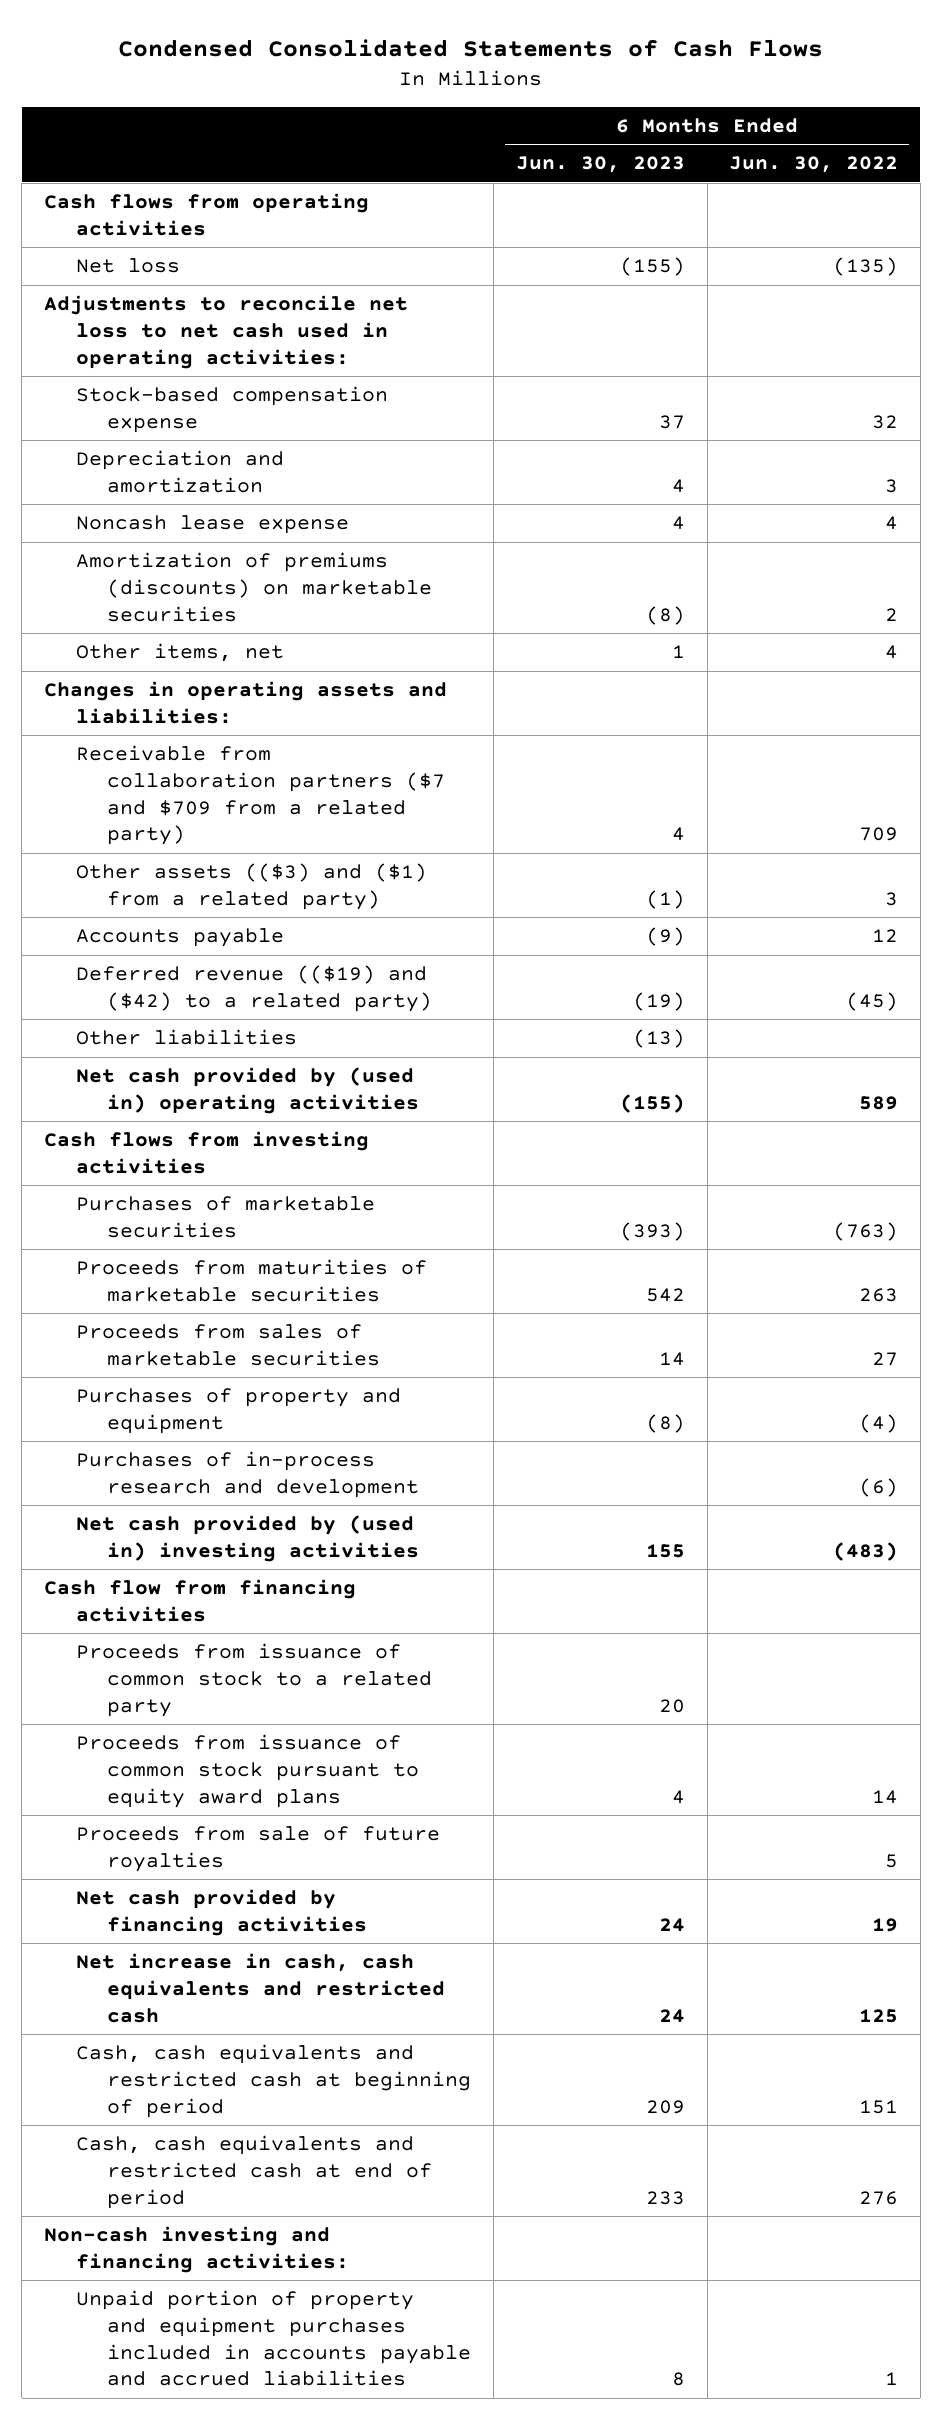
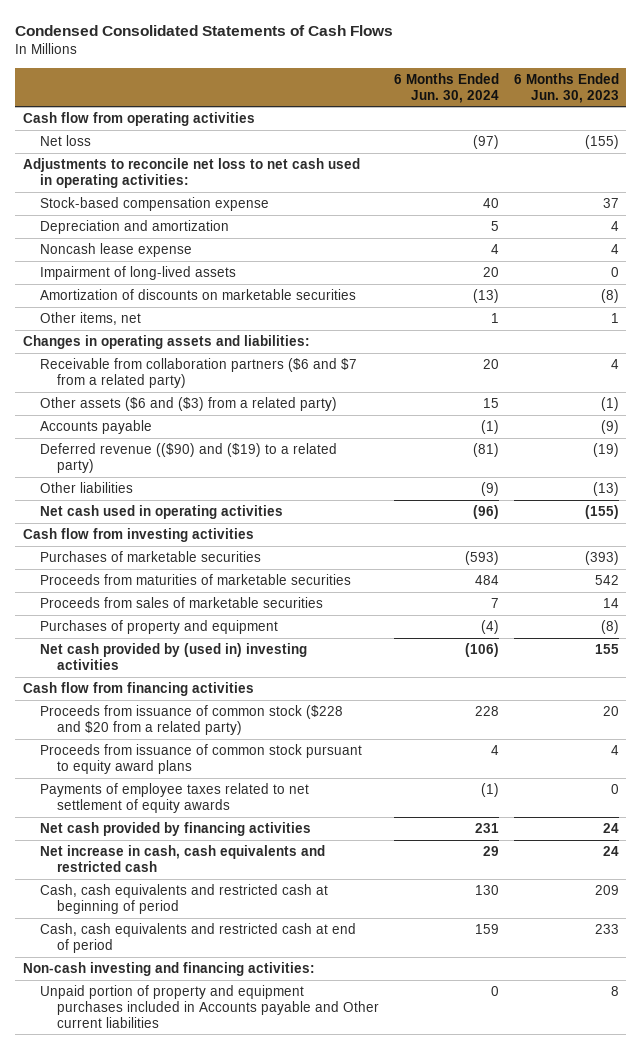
- | 6 Months Ended Jun. 30, 2023 | 6 Months Ended Jun. 30, 2022
+ | 6 Months Ended Jun. 30, 2024 | 6 Months Ended Jun. 30, 2023
- Cash flows from operating activities
+ Cash flow from operating activities
- Amortization of premiums (discounts) on marketable securities | (8) | 2
+ Impairment of long-lived assets | 20 | 0
+ Amortization of discounts on marketable securities | (13) | (8)
- Receivable from collaboration partners ($7 and $709 from a related party) | 4 | 709
- Other assets (($3) and ($1) from a related party) | (1) | 3
+ Receivable from collaboration partners ($6 and $7 from a related party) | 20 | 4
+ Other assets ($6 and ($3) from a related party) | 15 | (1)
- Deferred revenue (($19) and ($42) to a related party) | (19) | (45)
+ Deferred revenue (($90) and ($19) to a related party) | (81) | (19)
- Net cash provided by (used in) operating activities | (155) | 589
- Cash flows from investing activities
+ Net cash used in operating activities | (96) | (155)
+ Cash flow from investing activities
- Purchases of in-process research and development | | (6)
- Proceeds from issuance of common stock to a related party | 20 |
+ Proceeds from issuance of common stock ($228 and $20 from a related party) | 228 | 20
- Proceeds from sale of future royalties | | 5
+ Payments of employee taxes related to net settlement of equity awards | (1) | 0
- Unpaid portion of property and equipment purchases included in accounts payable and accrued liabilities | 8 | 1
+ Unpaid portion of property and equipment purchases included in Accounts payable and Other current liabilities | 0 | 8

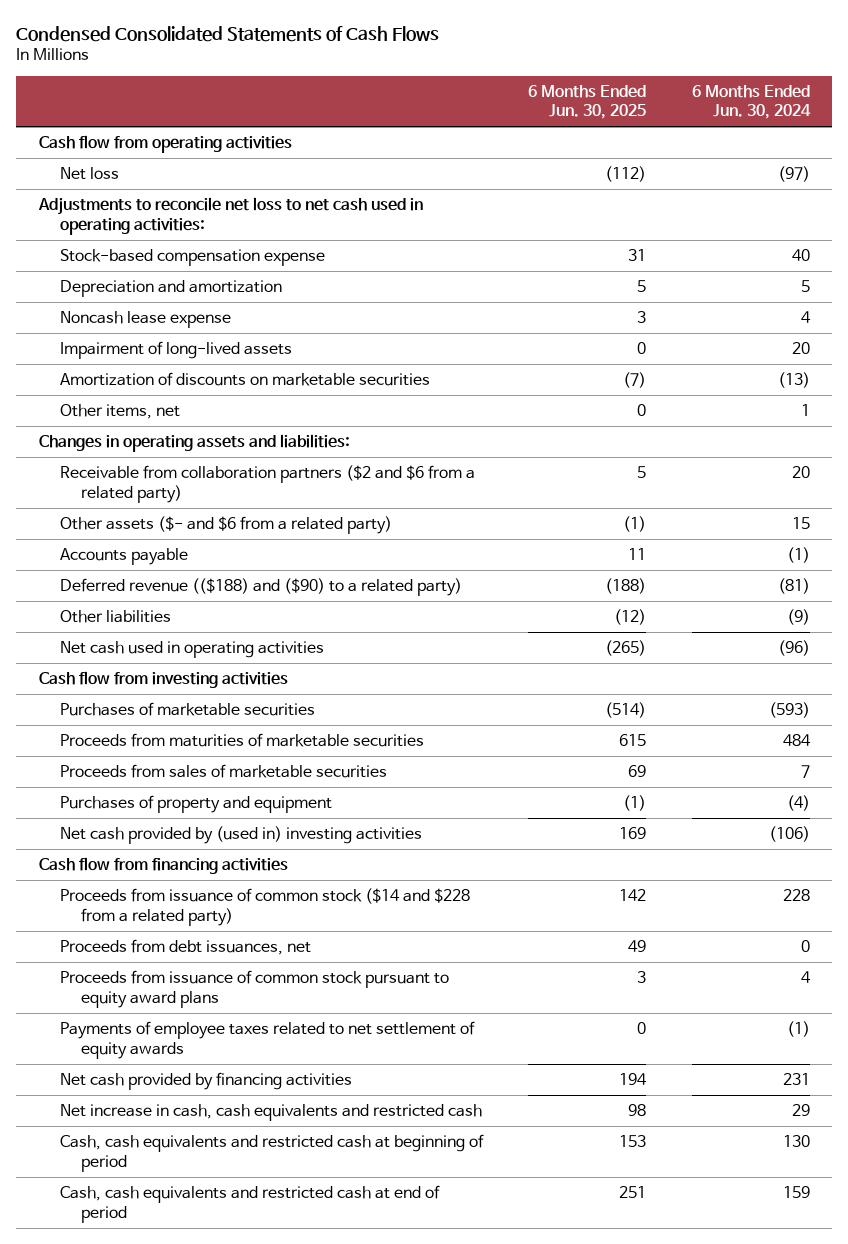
- | 6 Months Ended Jun. 30, 2024 | 6 Months Ended Jun. 30, 2023
+ | 6 Months Ended Jun. 30, 2025 | 6 Months Ended Jun. 30, 2024
- Receivable from collaboration partners ($6 and $7 from a related party) | 20 | 4
- Other assets ($6 and ($3) from a related party) | 15 | (1)
+ Receivable from collaboration partners ($2 and $6 from a related party) | 5 | 20
+ Other assets ($- and $6 from a related party) | (1) | 15
- Deferred revenue (($90) and ($19) to a related party) | (81) | (19)
+ Deferred revenue (($188) and ($90) to a related party) | (188) | (81)
- Proceeds from issuance of common stock ($228 and $20 from a related party) | 228 | 20
+ Proceeds from issuance of common stock ($14 and $228 from a related party) | 142 | 228
+ Proceeds from debt issuances, net | 49 | 0
- Non-cash investing and financing activities:
- Unpaid portion of property and equipment purchases included in Accounts payable and Other current liabilities | 0 | 8

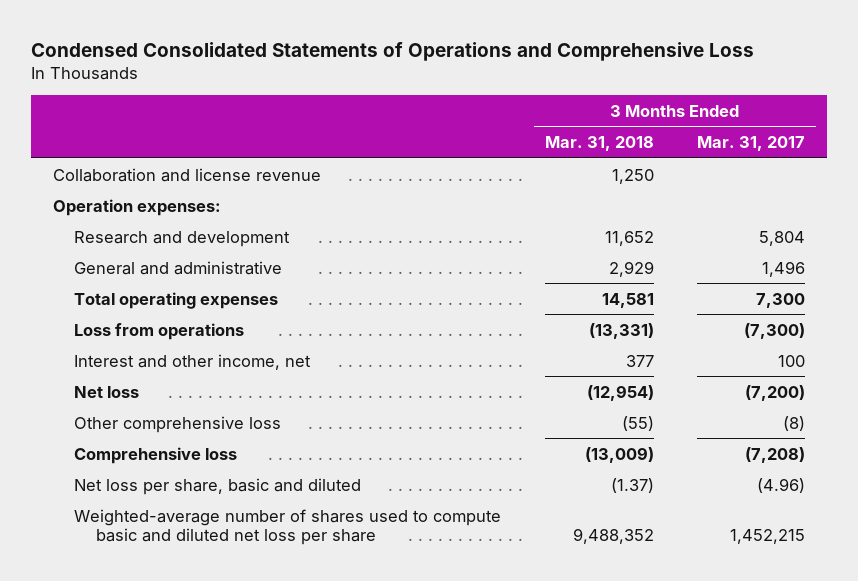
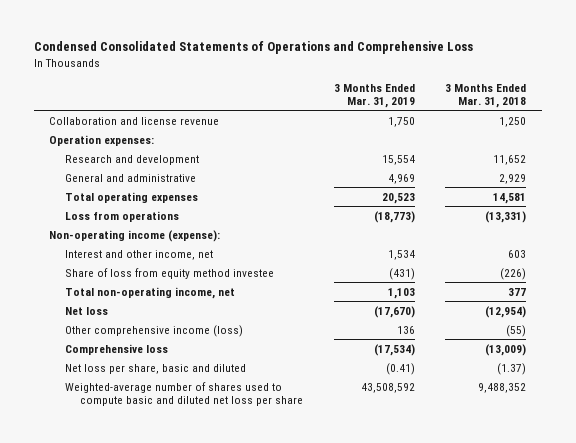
- | 3 Months Ended Mar. 31, 2018 | 3 Months Ended Mar. 31, 2017
+ | 3 Months Ended Mar. 31, 2019 | 3 Months Ended Mar. 31, 2018
- Interest and other income, net | 377 | 100
+ Non-operating income (expense):
+ Interest and other income, net | 1,534 | 603
+ Share of loss from equity method investee | (431) | (226)
+ Total non-operating income, net | 1,103 | 377
- Other comprehensive loss | (55) | (8)
+ Other comprehensive income (loss) | 136 | (55)

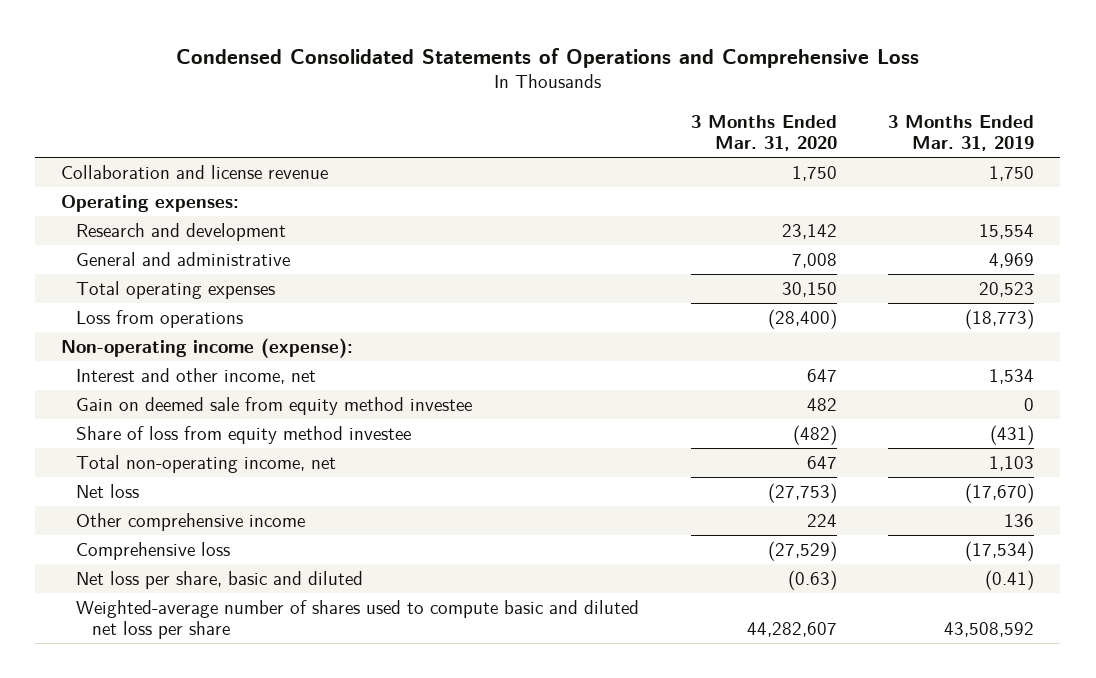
- | 3 Months Ended Mar. 31, 2019 | 3 Months Ended Mar. 31, 2018
+ | 3 Months Ended Mar. 31, 2020 | 3 Months Ended Mar. 31, 2019
- Operation expenses:
+ Operating expenses:
+ Gain on deemed sale from equity method investee | 482 | 0
- Other comprehensive income (loss) | 136 | (55)
+ Other comprehensive income | 224 | 136

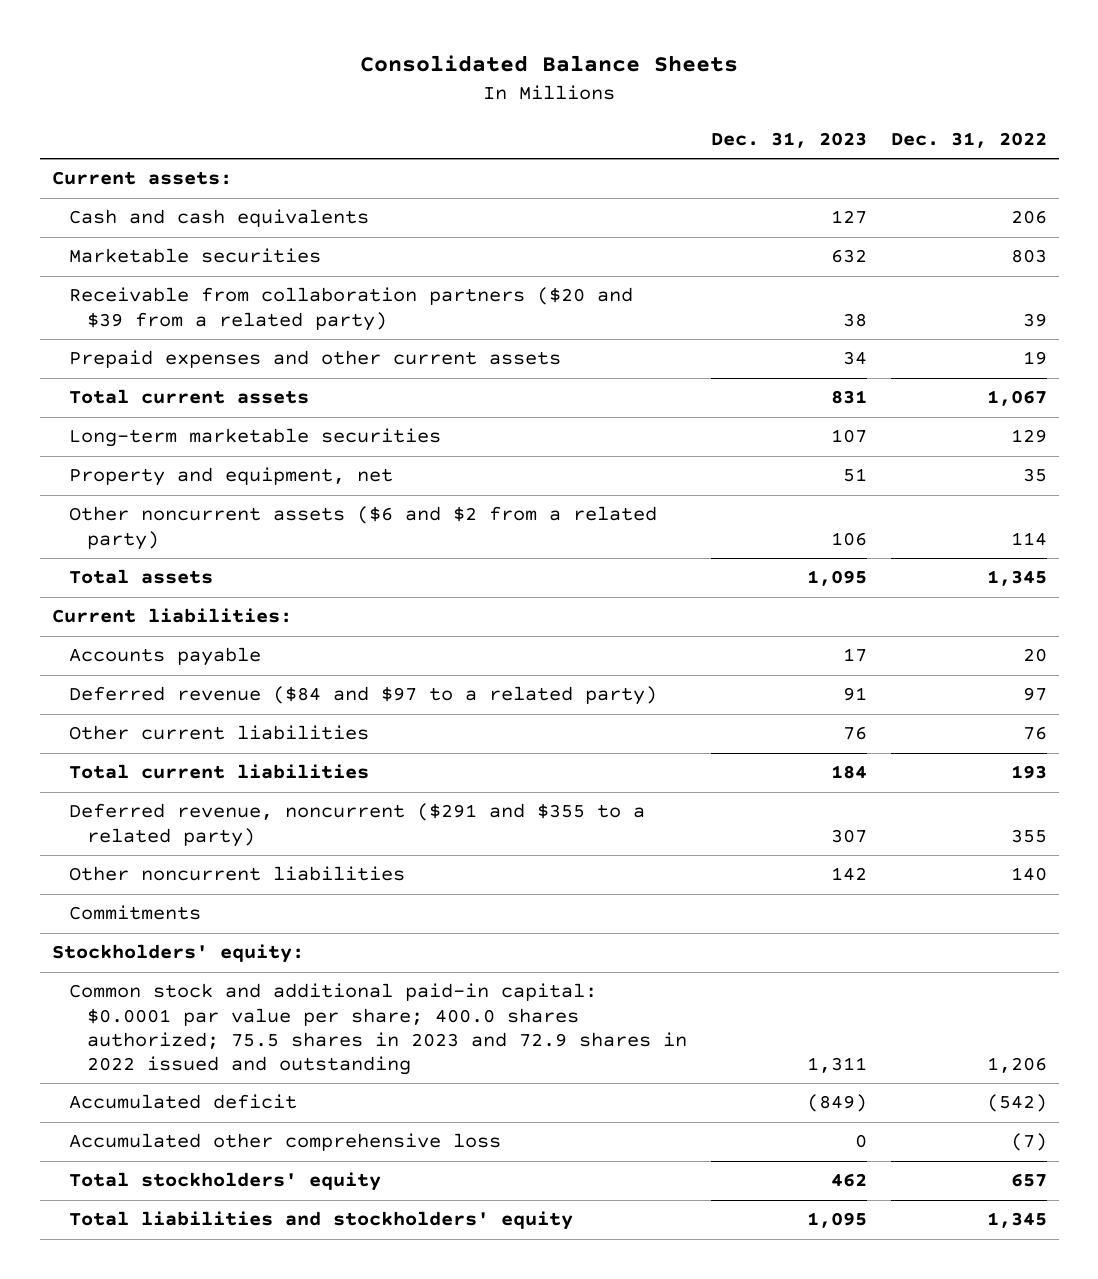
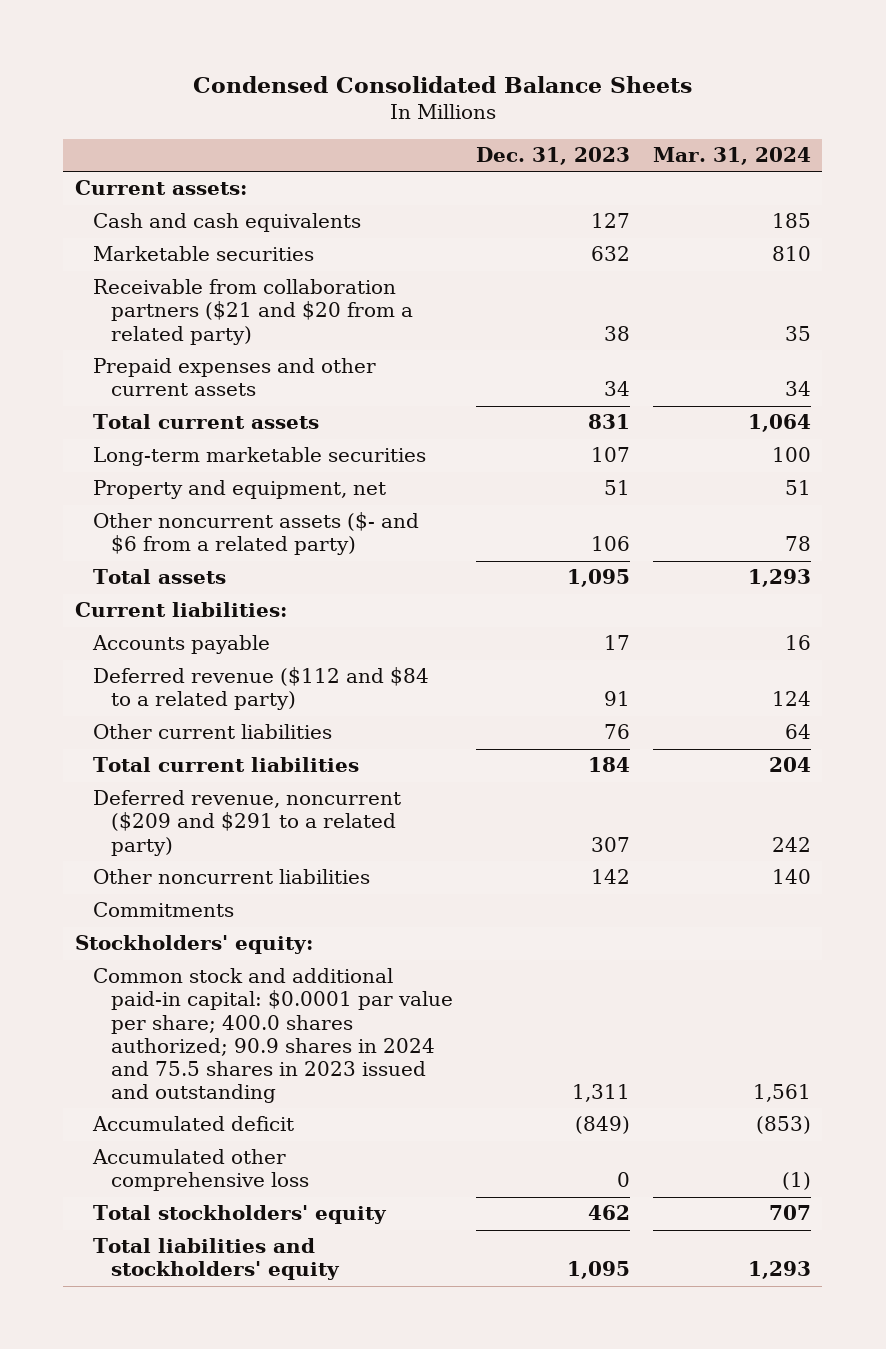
- Consolidated Balance Sheets
+ Condensed Consolidated Balance Sheets
- | Dec. 31, 2023 | Dec. 31, 2022
+ | Dec. 31, 2023 | Mar. 31, 2024
- Receivable from collaboration partners ($20 and $39 from a related party) | 38 | 39
+ Receivable from collaboration partners ($21 and $20 from a related party) | 38 | 35
- Other noncurrent assets ($6 and $2 from a related party) | 106 | 114
+ Other noncurrent assets ($- and $6 from a related party) | 106 | 78
- Deferred revenue ($84 and $97 to a related party) | 91 | 97
+ Deferred revenue ($112 and $84 to a related party) | 91 | 124
- Deferred revenue, noncurrent ($291 and $355 to a related party) | 307 | 355
+ Deferred revenue, noncurrent ($209 and $291 to a related party) | 307 | 242
- Common stock and additional paid-in capital: $0.0001 par value per share; 400.0 shares authorized; 75.5 shares in 2023 and 72.9 shares in 2022 issued and outstanding | 1,311 | 1,206
+ Common stock and additional paid-in capital: $0.0001 par value per share; 400.0 shares authorized; 90.9 shares in 2024 and 75.5 shares in 2023 issued and outstanding | 1,311 | 1,561

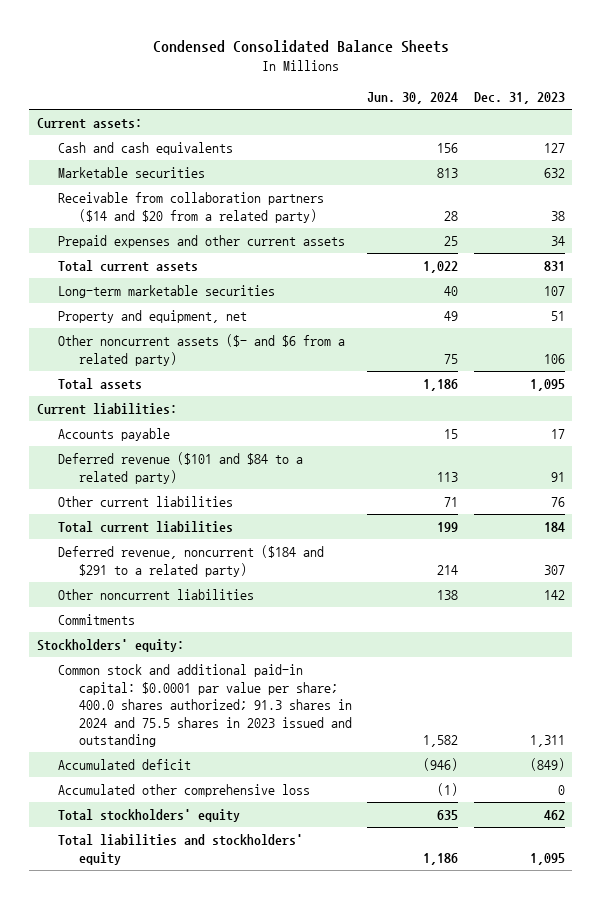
- | Dec. 31, 2023 | Mar. 31, 2024
+ | Jun. 30, 2024 | Dec. 31, 2023
- Receivable from collaboration partners ($21 and $20 from a related party) | 38 | 35
+ Receivable from collaboration partners ($14 and $20 from a related party) | 28 | 38
- Deferred revenue ($112 and $84 to a related party) | 91 | 124
+ Deferred revenue ($101 and $84 to a related party) | 113 | 91
- Deferred revenue, noncurrent ($209 and $291 to a related party) | 307 | 242
+ Deferred revenue, noncurrent ($184 and $291 to a related party) | 214 | 307
- Common stock and additional paid-in capital: $0.0001 par value per share; 400.0 shares authorized; 90.9 shares in 2024 and 75.5 shares in 2023 issued and outstanding | 1,311 | 1,561
+ Common stock and additional paid-in capital: $0.0001 par value per share; 400.0 shares authorized; 91.3 shares in 2024 and 75.5 shares in 2023 issued and outstanding | 1,582 | 1,311

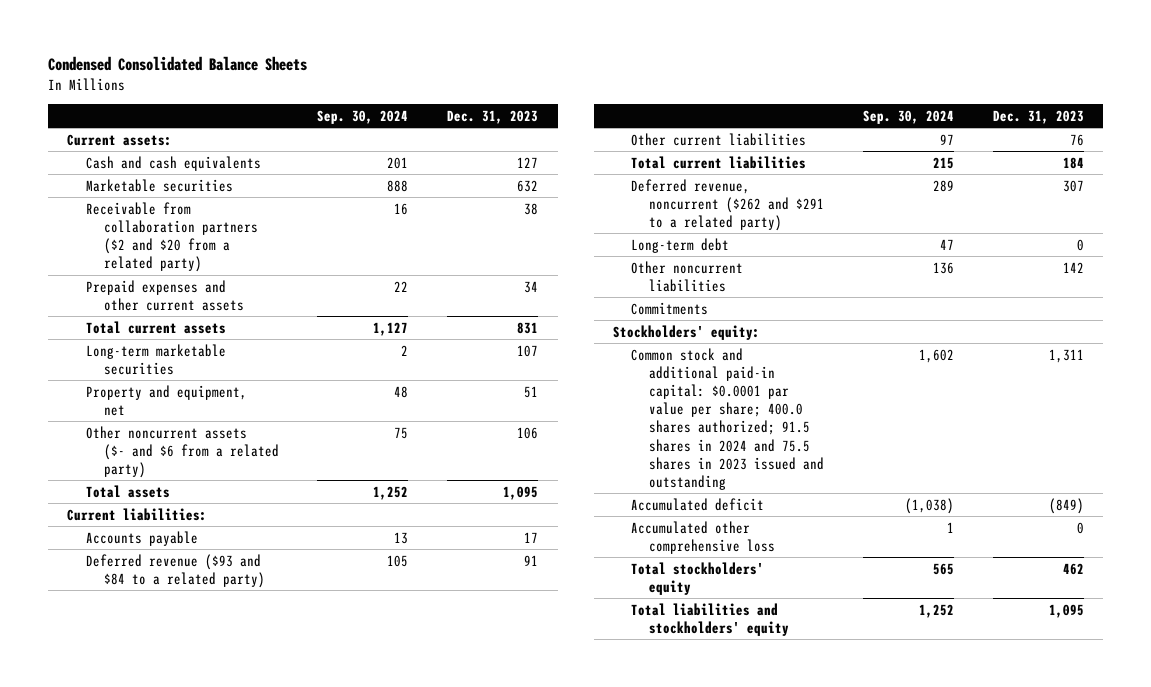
- | Jun. 30, 2024 | Dec. 31, 2023
+ | Sep. 30, 2024 | Dec. 31, 2023
- Receivable from collaboration partners ($14 and $20 from a related party) | 28 | 38
+ Receivable from collaboration partners ($2 and $20 from a related party) | 16 | 38
- Deferred revenue ($101 and $84 to a related party) | 113 | 91
+ Deferred revenue ($93 and $84 to a related party) | 105 | 91
- Deferred revenue, noncurrent ($184 and $291 to a related party) | 214 | 307
+ Deferred revenue, noncurrent ($262 and $291 to a related party) | 289 | 307
+ Long-term debt | 47 | 0
- Common stock and additional paid-in capital: $0.0001 par value per share; 400.0 shares authorized; 91.3 shares in 2024 and 75.5 shares in 2023 issued and outstanding | 1,582 | 1,311
+ Common stock and additional paid-in capital: $0.0001 par value per share; 400.0 shares authorized; 91.5 shares in 2024 and 75.5 shares in 2023 issued and outstanding | 1,602 | 1,311

